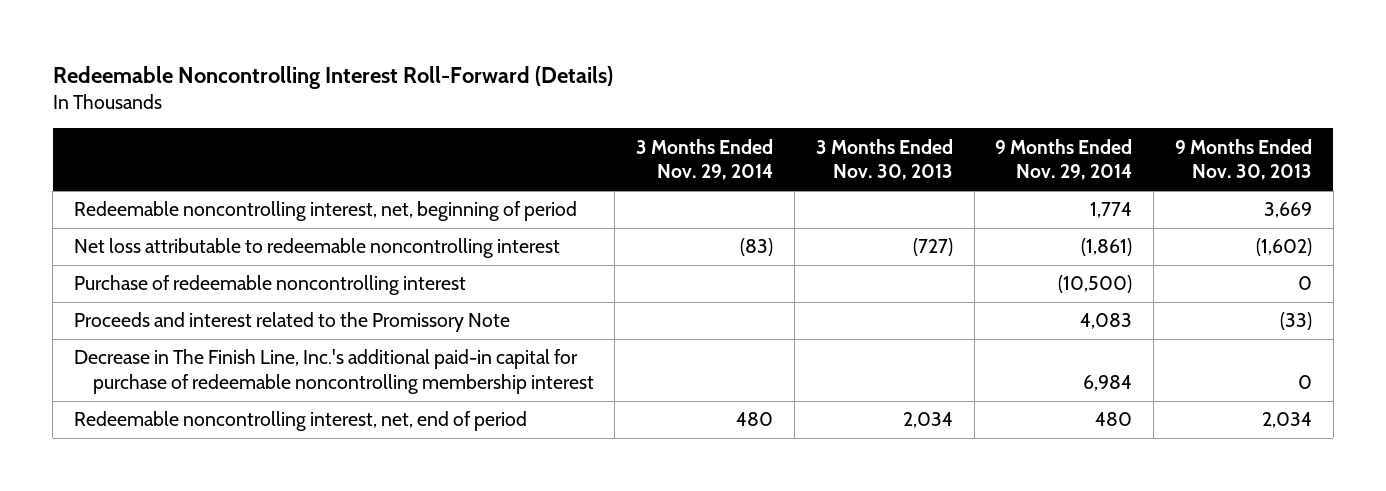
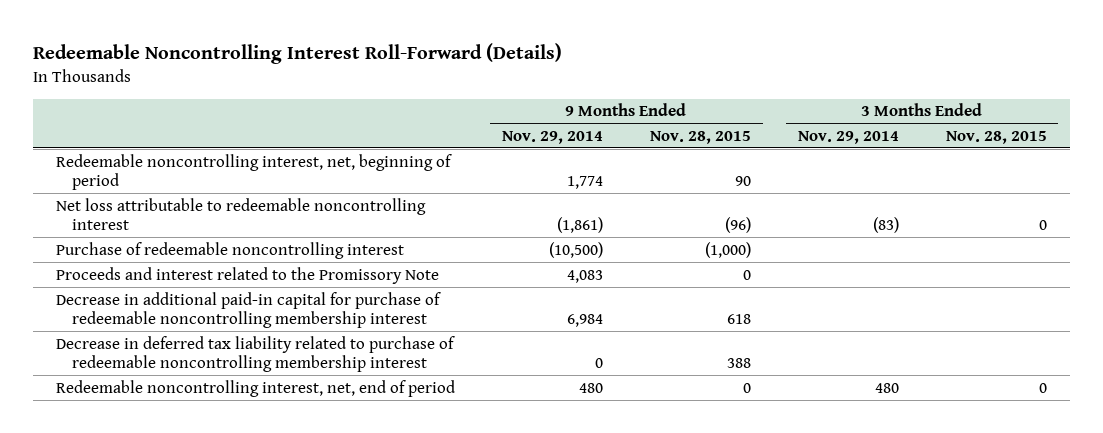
- | 3 Months Ended Nov. 29, 2014 | 3 Months Ended Nov. 30, 2013 | 9 Months Ended Nov. 29, 2014 | 9 Months Ended Nov. 30, 2013
+ | 9 Months Ended Nov. 29, 2014 | 9 Months Ended Nov. 28, 2015 | 3 Months Ended Nov. 29, 2014 | 3 Months Ended Nov. 28, 2015
- Decrease in The Finish Line, Inc.'s additional paid-in capital for purchase of redeemable noncontrolling membership interest | | | 6,984 | 0
+ Decrease in additional paid-in capital for purchase of redeemable noncontrolling membership interest | 6,984 | 618 | |
+ Decrease in deferred tax liability related to purchase of redeemable noncontrolling membership interest | 0 | 388 | |

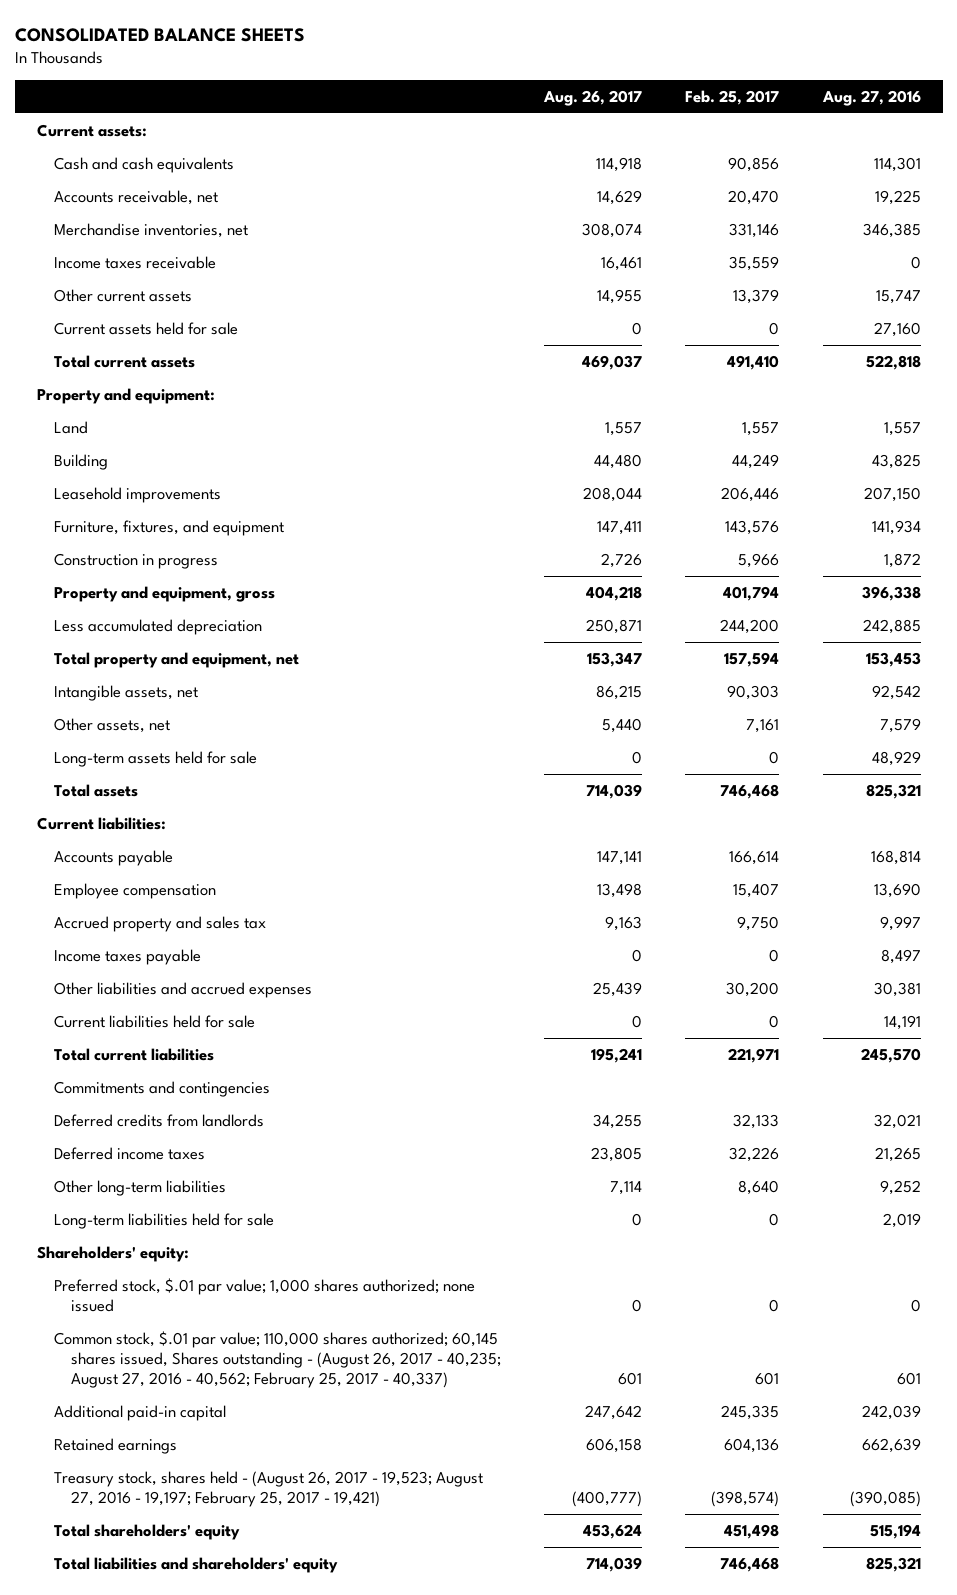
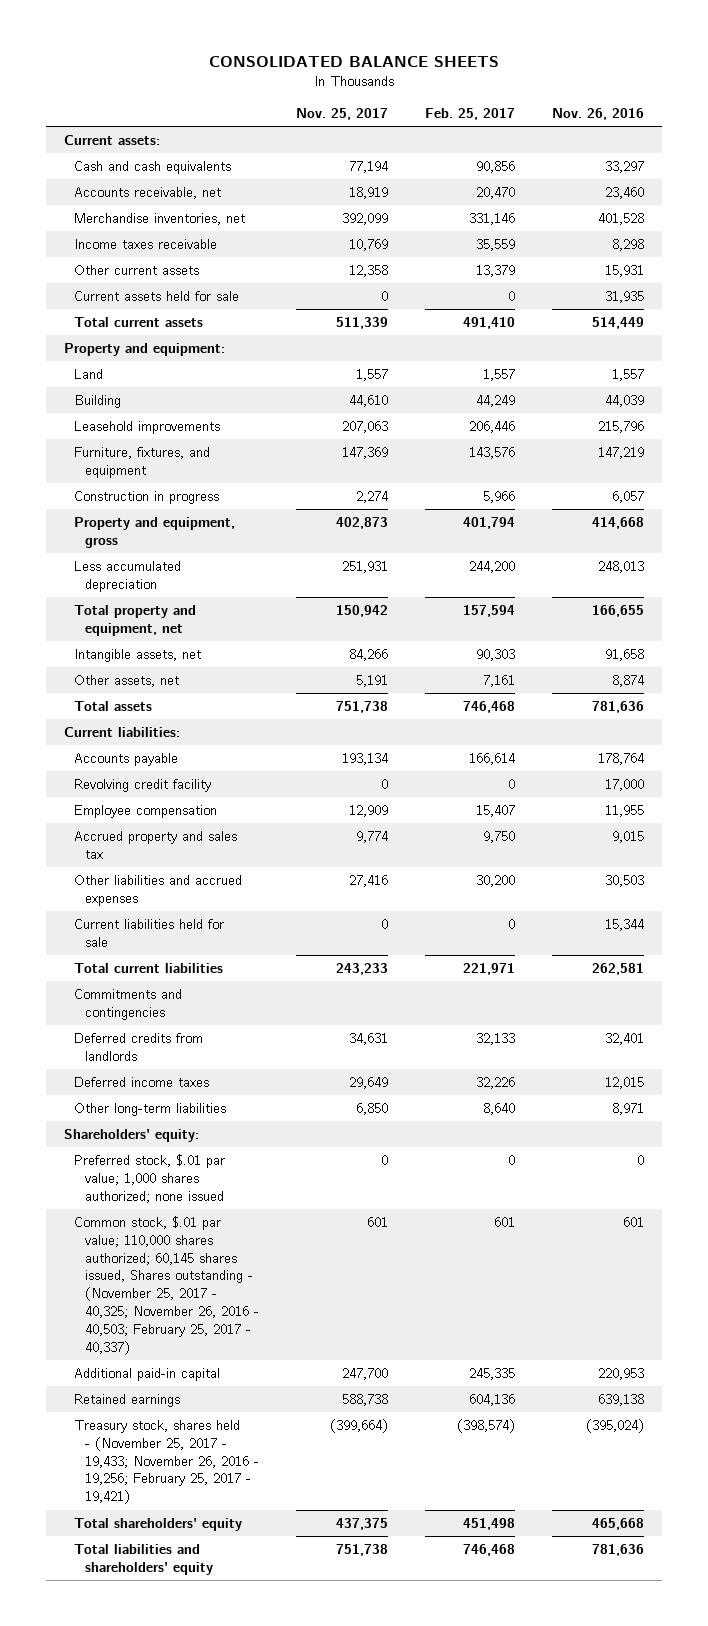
- | Aug. 26, 2017 | Feb. 25, 2017 | Aug. 27, 2016
+ | Nov. 25, 2017 | Feb. 25, 2017 | Nov. 26, 2016
- Long-term assets held for sale | 0 | 0 | 48,929
+ Revolving credit facility | 0 | 0 | 17,000
- Income taxes payable | 0 | 0 | 8,497
- Long-term liabilities held for sale | 0 | 0 | 2,019
- Common stock, $.01 par value; 110,000 shares authorized; 60,145 shares issued, Shares outstanding - (August 26, 2017 - 40,235; August 27, 2016 - 40,562; February 25, 2017 - 40,337) | 601 | 601 | 601
+ Common stock, $.01 par value; 110,000 shares authorized; 60,145 shares issued, Shares outstanding - (November 25, 2017 - 40,325; November 26, 2016 - 40,503; February 25, 2017 - 40,337) | 601 | 601 | 601
- Treasury stock, shares held - (August 26, 2017 - 19,523; August 27, 2016 - 19,197; February 25, 2017 - 19,421) | (400,777) | (398,574) | (390,085)
+ Treasury stock, shares held - (November 25, 2017 - 19,433; November 26, 2016 - 19,256; February 25, 2017 - 19,421) | (399,664) | (398,574) | (395,024)

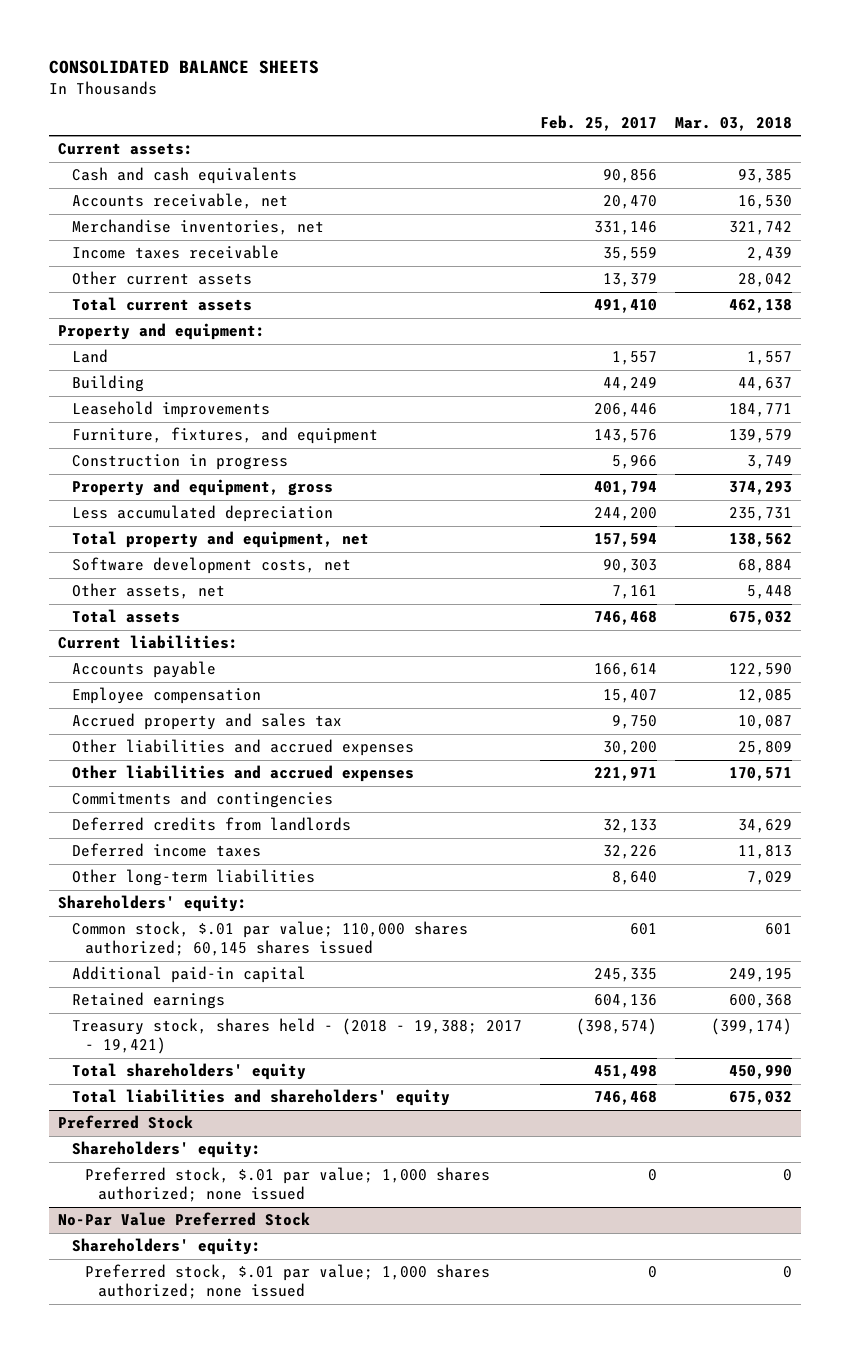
- | Nov. 25, 2017 | Feb. 25, 2017 | Nov. 26, 2016
+ | Feb. 25, 2017 | Mar. 03, 2018
- Current assets held for sale | 0 | 0 | 31,935
- Intangible assets, net | 84,266 | 90,303 | 91,658
+ Software development costs, net | 90,303 | 68,884
- Revolving credit facility | 0 | 0 | 17,000
- Current liabilities held for sale | 0 | 0 | 15,344
- Total current liabilities | 243,233 | 221,971 | 262,581
+ Other liabilities and accrued expenses | 221,971 | 170,571
- Preferred stock, $.01 par value; 1,000 shares authorized; none issued | 0 | 0 | 0
- Common stock, $.01 par value; 110,000 shares authorized; 60,145 shares issued, Shares outstanding - (November 25, 2017 - 40,325; November 26, 2016 - 40,503; February 25, 2017 - 40,337) | 601 | 601 | 601
+ Common stock, $.01 par value; 110,000 shares authorized; 60,145 shares issued | 601 | 601
- Treasury stock, shares held - (November 25, 2017 - 19,433; November 26, 2016 - 19,256; February 25, 2017 - 19,421) | (399,664) | (398,574) | (395,024)
+ Treasury stock, shares held - (2018 - 19,388; 2017 - 19,421) | (398,574) | (399,174)
+ Preferred Stock
+ Shareholders' equity:
+ Preferred stock, $.01 par value; 1,000 shares authorized; none issued | 0 | 0
+ No-Par Value Preferred Stock
+ Shareholders' equity:
+ Preferred stock, $.01 par value; 1,000 shares authorized; none issued | 0 | 0

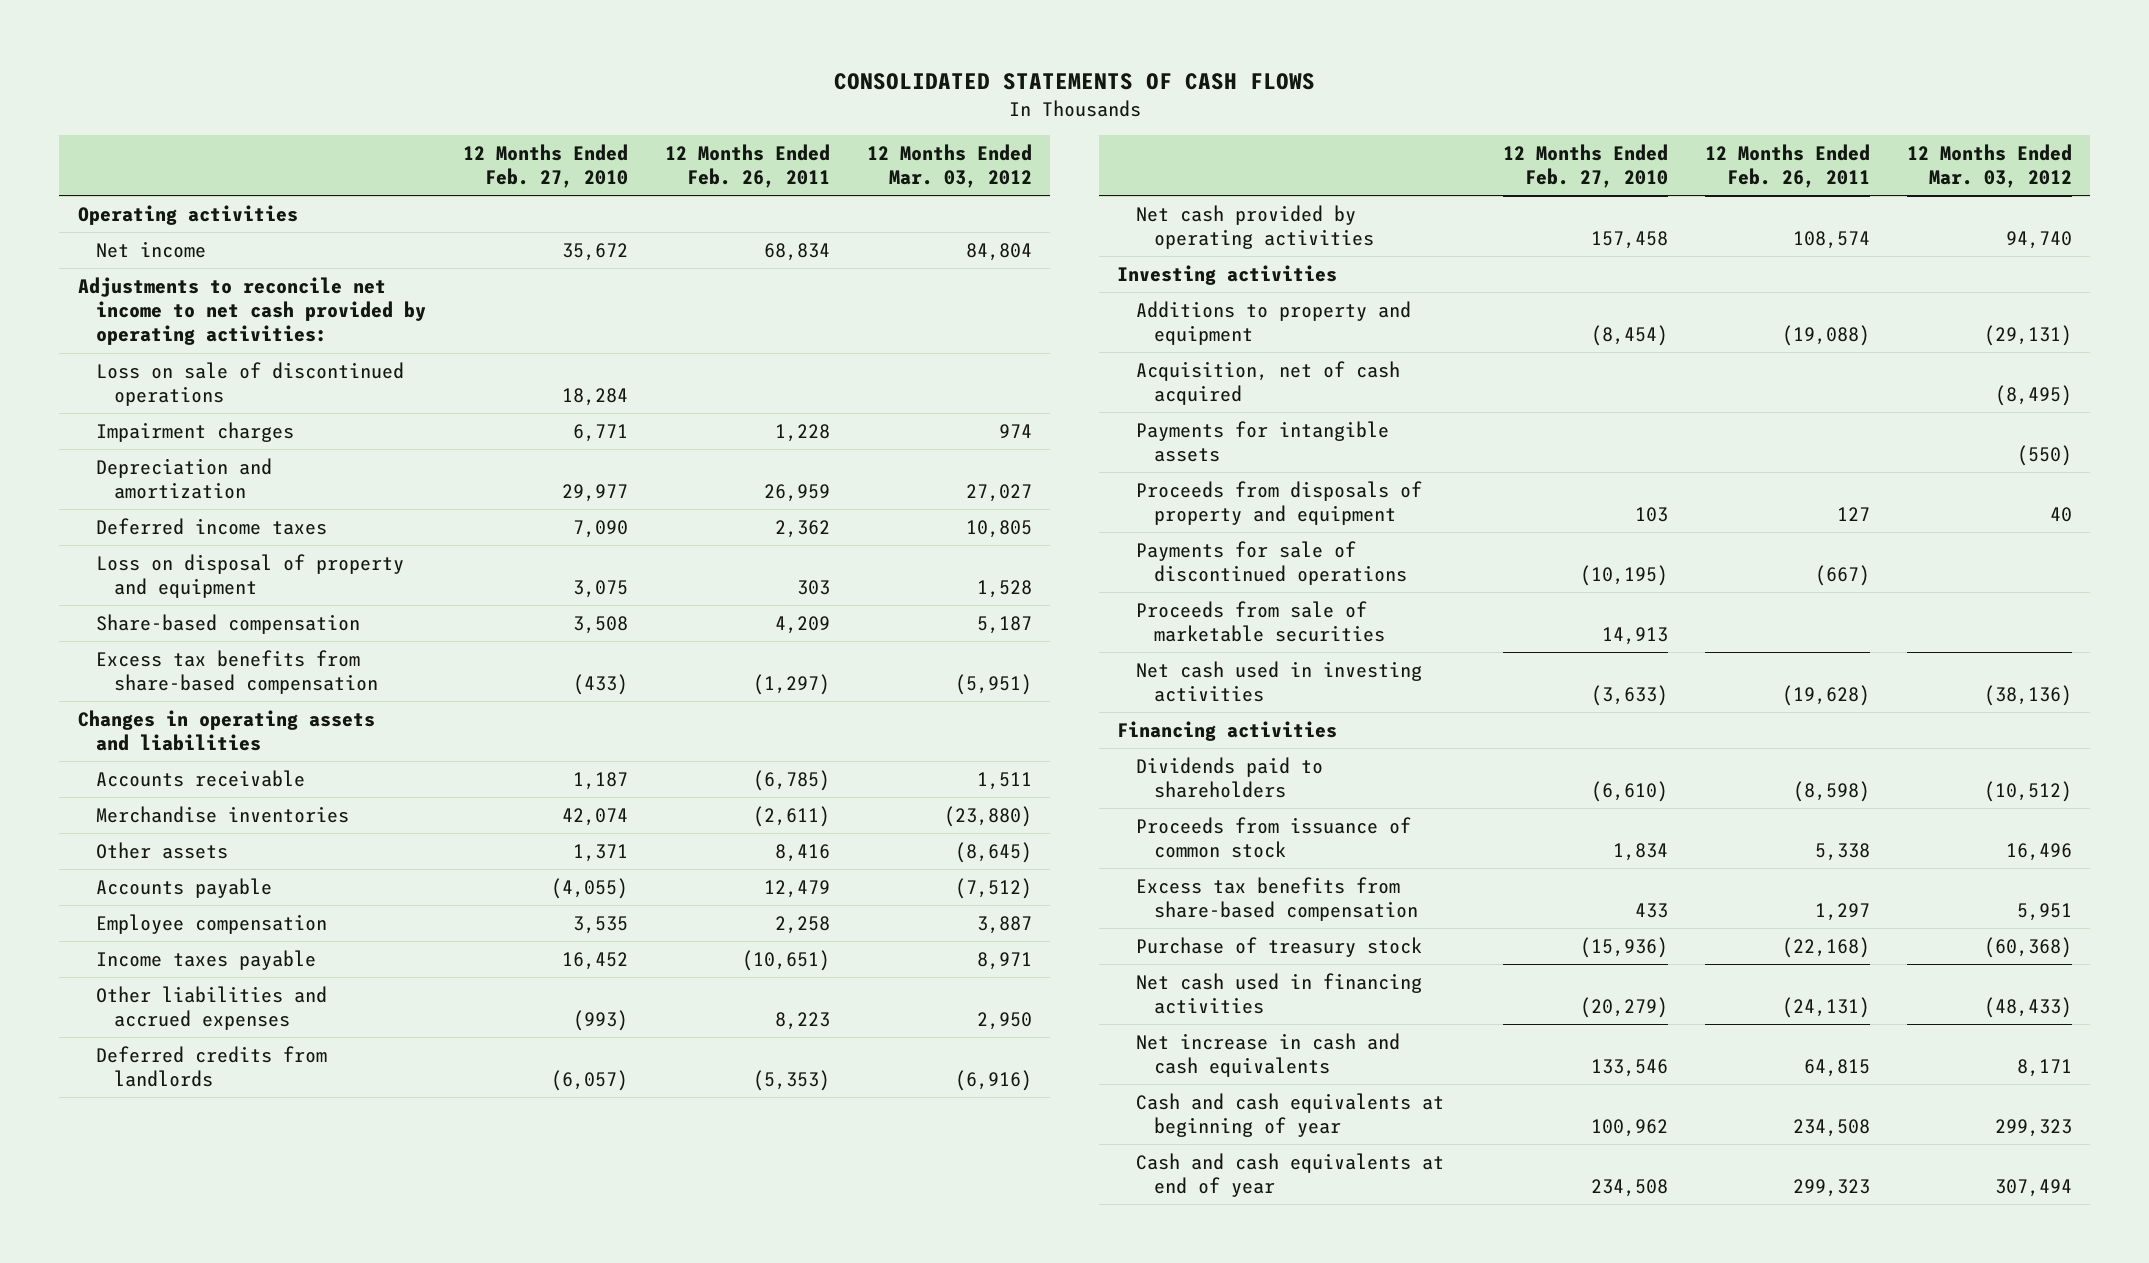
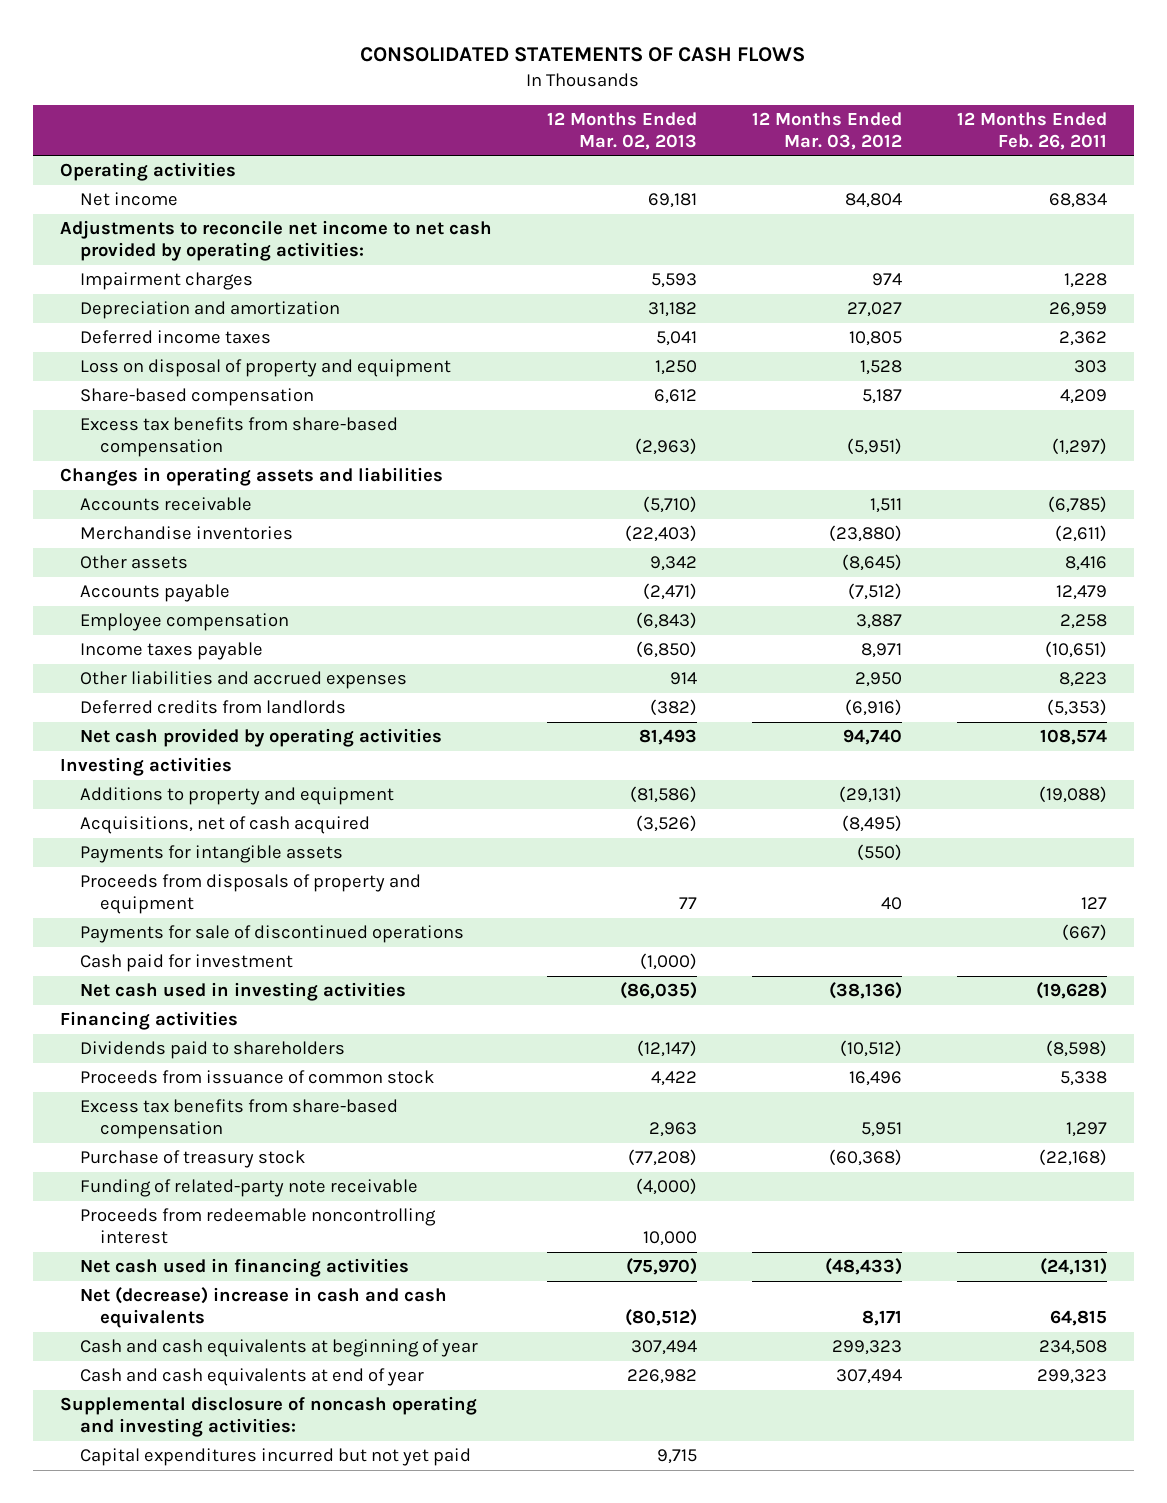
- | 12 Months Ended Feb. 27, 2010 | 12 Months Ended Feb. 26, 2011 | 12 Months Ended Mar. 03, 2012
+ | 12 Months Ended Mar. 02, 2013 | 12 Months Ended Mar. 03, 2012 | 12 Months Ended Feb. 26, 2011
- Loss on sale of discontinued operations | 18,284 | |
- Acquisition, net of cash acquired | | | (8,495)
+ Acquisitions, net of cash acquired | (3,526) | (8,495) |
- Proceeds from sale of marketable securities | 14,913 | |
+ Cash paid for investment | (1,000) | |
+ Funding of related-party note receivable | (4,000) | |
+ Proceeds from redeemable noncontrolling interest | 10,000 | |
- Net increase in cash and cash equivalents | 133,546 | 64,815 | 8,171
+ Net (decrease) increase in cash and cash equivalents | (80,512) | 8,171 | 64,815
+ Supplemental disclosure of noncash operating and investing activities:
+ Capital expenditures incurred but not yet paid | 9,715 | |

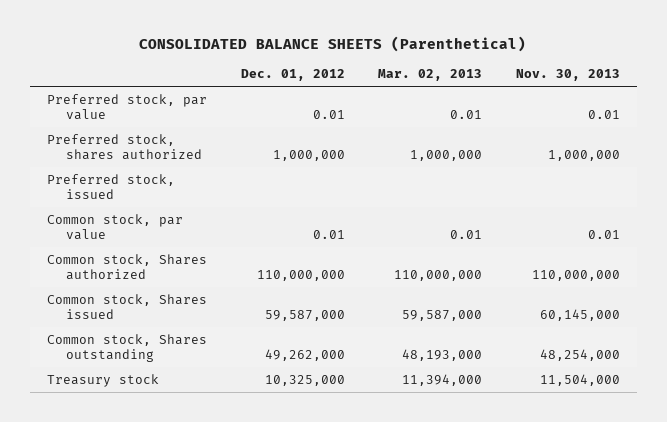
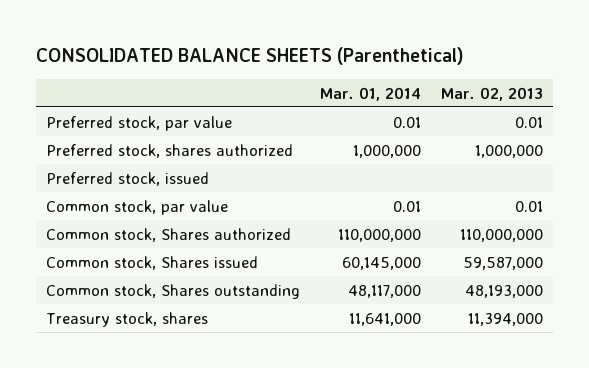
- | Dec. 01, 2012 | Mar. 02, 2013 | Nov. 30, 2013
+ | Mar. 01, 2014 | Mar. 02, 2013
- Treasury stock | 10,325,000 | 11,394,000 | 11,504,000
+ Treasury stock, shares | 11,641,000 | 11,394,000

